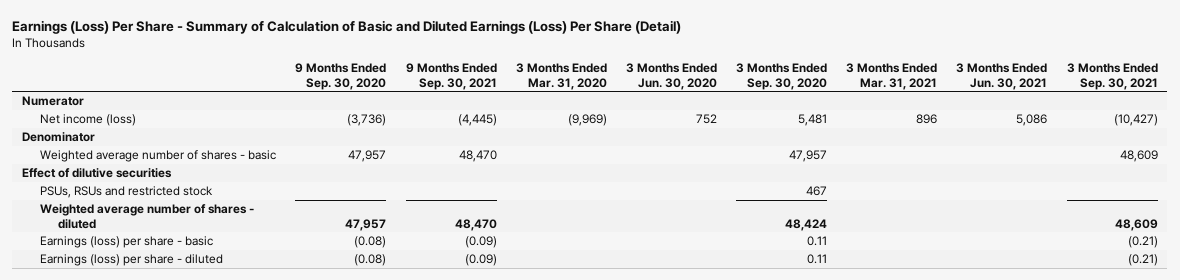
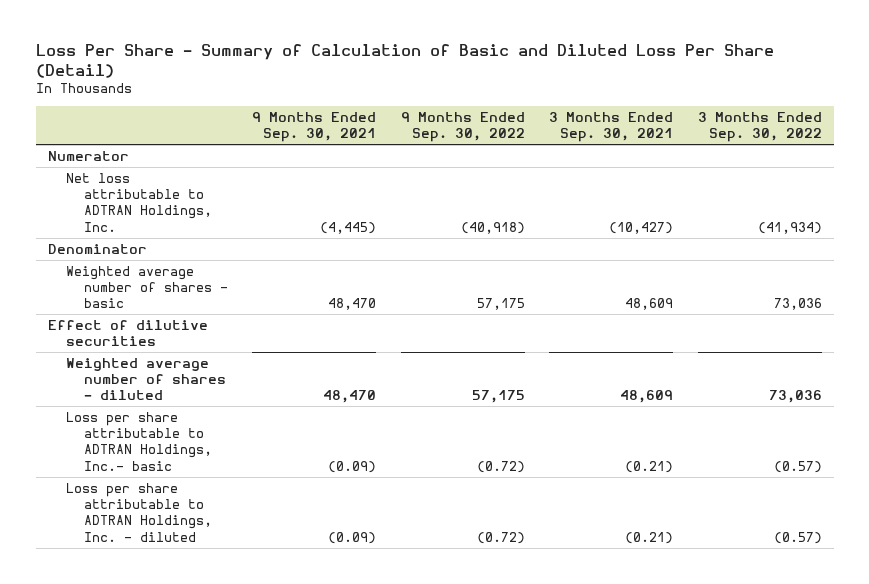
- Earnings (Loss) Per Share - Summary of Calculation of Basic and Diluted Earnings (Loss) Per Share (Detail)
+ Loss Per Share - Summary of Calculation of Basic and Diluted Loss Per Share (Detail)
- | 9 Months Ended Sep. 30, 2020 | 9 Months Ended Sep. 30, 2021 | 3 Months Ended Mar. 31, 2020 | 3 Months Ended Jun. 30, 2020 | 3 Months Ended Sep. 30, 2020 | 3 Months Ended Mar. 31, 2021 | 3 Months Ended Jun. 30, 2021 | 3 Months Ended Sep. 30, 2021
+ | 9 Months Ended Sep. 30, 2021 | 9 Months Ended Sep. 30, 2022 | 3 Months Ended Sep. 30, 2021 | 3 Months Ended Sep. 30, 2022
- Net income (loss) | (3,736) | (4,445) | (9,969) | 752 | 5,481 | 896 | 5,086 | (10,427)
+ Net loss attributable to ADTRAN Holdings, Inc. | (4,445) | (40,918) | (10,427) | (41,934)
- PSUs, RSUs and restricted stock | | | | | 467 | | |
- Earnings (loss) per share - basic | (0.08) | (0.09) | | | 0.11 | | | (0.21)
- Earnings (loss) per share - diluted | (0.08) | (0.09) | | | 0.11 | | | (0.21)
+ Loss per share attributable to ADTRAN Holdings, Inc.- basic | (0.09) | (0.72) | (0.21) | (0.57)
+ Loss per share attributable to ADTRAN Holdings, Inc. - diluted | (0.09) | (0.72) | (0.21) | (0.57)

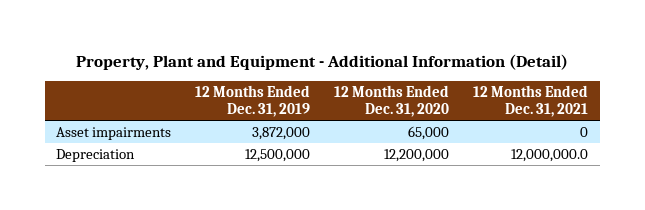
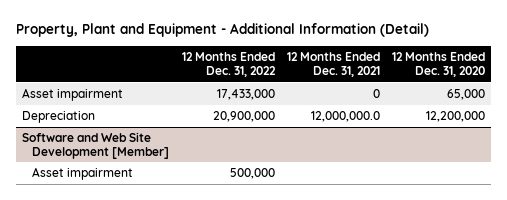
- | 12 Months Ended Dec. 31, 2019 | 12 Months Ended Dec. 31, 2020 | 12 Months Ended Dec. 31, 2021
+ | 12 Months Ended Dec. 31, 2022 | 12 Months Ended Dec. 31, 2021 | 12 Months Ended Dec. 31, 2020
- Asset impairments | 3,872,000 | 65,000 | 0
+ Asset impairment | 17,433,000 | 0 | 65,000
+ Software and Web Site Development [Member]
+ Asset impairment | 500,000 | |

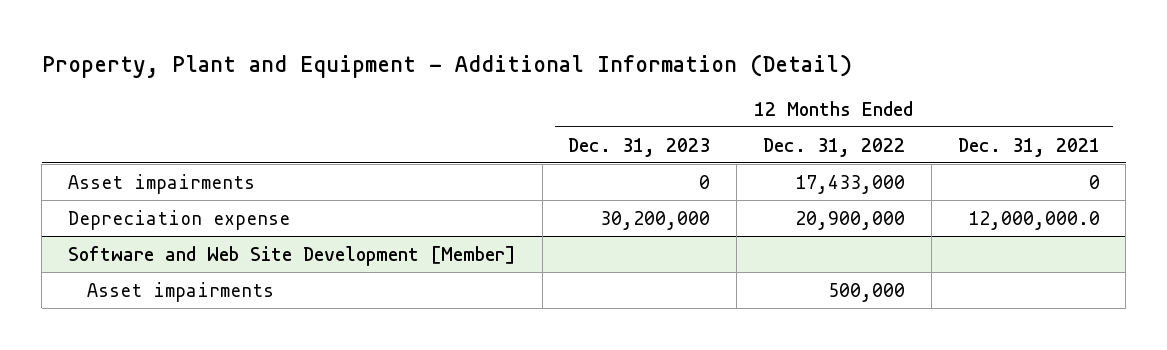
- | 12 Months Ended Dec. 31, 2022 | 12 Months Ended Dec. 31, 2021 | 12 Months Ended Dec. 31, 2020
+ | 12 Months Ended Dec. 31, 2023 | 12 Months Ended Dec. 31, 2022 | 12 Months Ended Dec. 31, 2021
- Asset impairment | 17,433,000 | 0 | 65,000
- Depreciation | 20,900,000 | 12,000,000.0 | 12,200,000
+ Asset impairments | 0 | 17,433,000 | 0
+ Depreciation expense | 30,200,000 | 20,900,000 | 12,000,000.0
@ Software and Web Site Development [Member]
- Asset impairment | 500,000 | |
+ Asset impairments | | 500,000 |

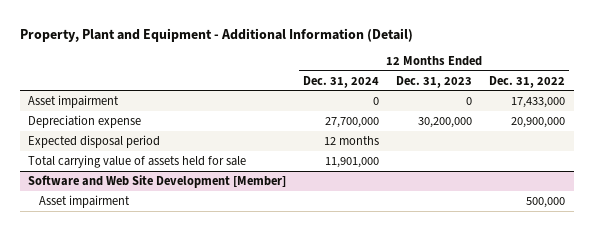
- | 12 Months Ended Dec. 31, 2023 | 12 Months Ended Dec. 31, 2022 | 12 Months Ended Dec. 31, 2021
+ | 12 Months Ended Dec. 31, 2024 | 12 Months Ended Dec. 31, 2023 | 12 Months Ended Dec. 31, 2022
- Asset impairments | 0 | 17,433,000 | 0
+ Asset impairment | 0 | 0 | 17,433,000
+ Expected disposal period | 12 months | |
+ Total carrying value of assets held for sale | 11,901,000 | |
@ Software and Web Site Development [Member]
- Asset impairments | | 500,000 |
+ Asset impairment | | | 500,000

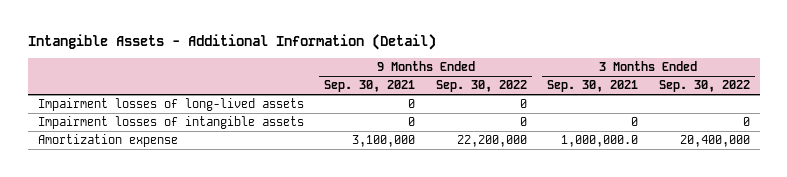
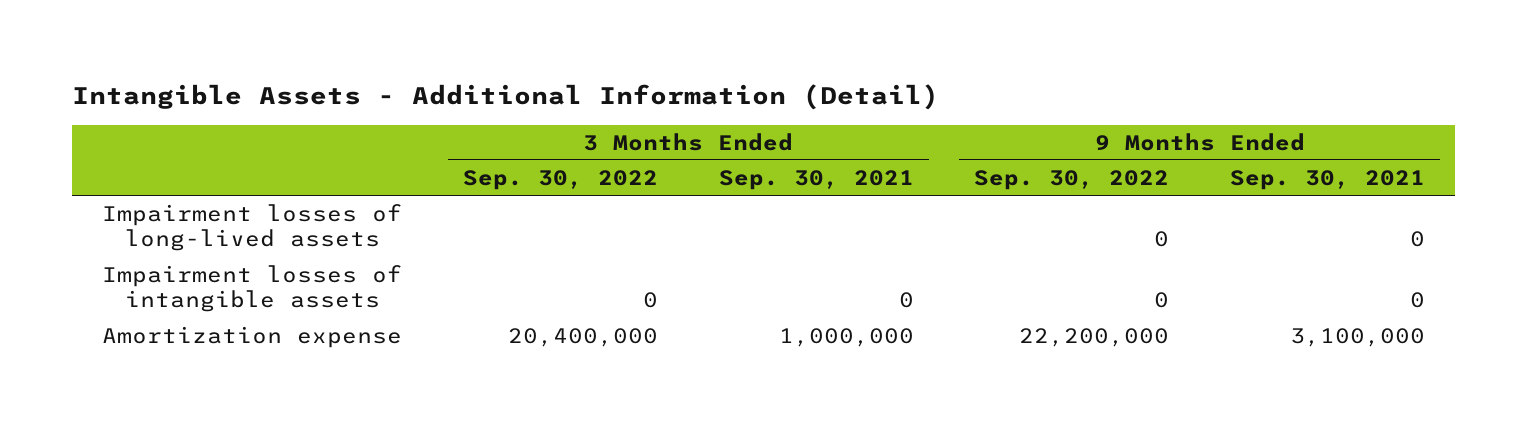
- | 9 Months Ended Sep. 30, 2021 | 9 Months Ended Sep. 30, 2022 | 3 Months Ended Sep. 30, 2021 | 3 Months Ended Sep. 30, 2022
+ | 3 Months Ended Sep. 30, 2022 | 3 Months Ended Sep. 30, 2021 | 9 Months Ended Sep. 30, 2022 | 9 Months Ended Sep. 30, 2021
- Amortization expense | 3,100,000 | 22,200,000 | 1,000,000.0 | 20,400,000
+ Amortization expense | 20,400,000 | 1,000,000 | 22,200,000 | 3,100,000

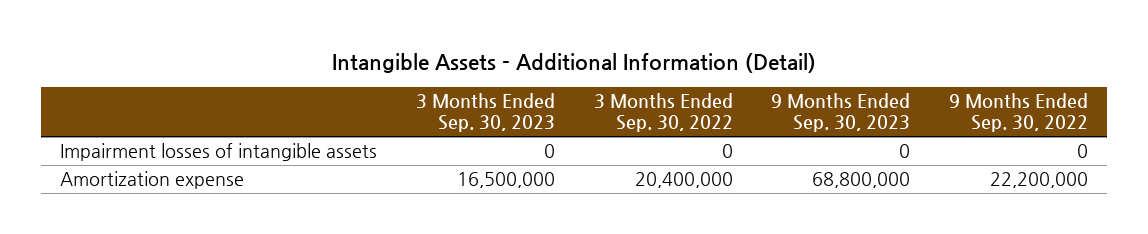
- | 3 Months Ended Sep. 30, 2022 | 3 Months Ended Sep. 30, 2021 | 9 Months Ended Sep. 30, 2022 | 9 Months Ended Sep. 30, 2021
+ | 3 Months Ended Sep. 30, 2023 | 3 Months Ended Sep. 30, 2022 | 9 Months Ended Sep. 30, 2023 | 9 Months Ended Sep. 30, 2022
- Impairment losses of long-lived assets | | | 0 | 0

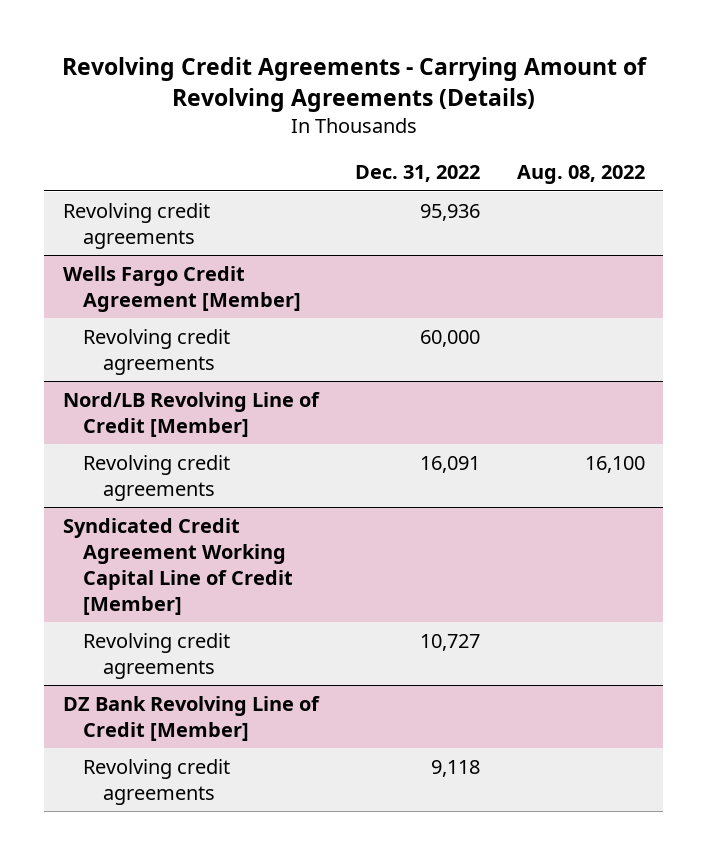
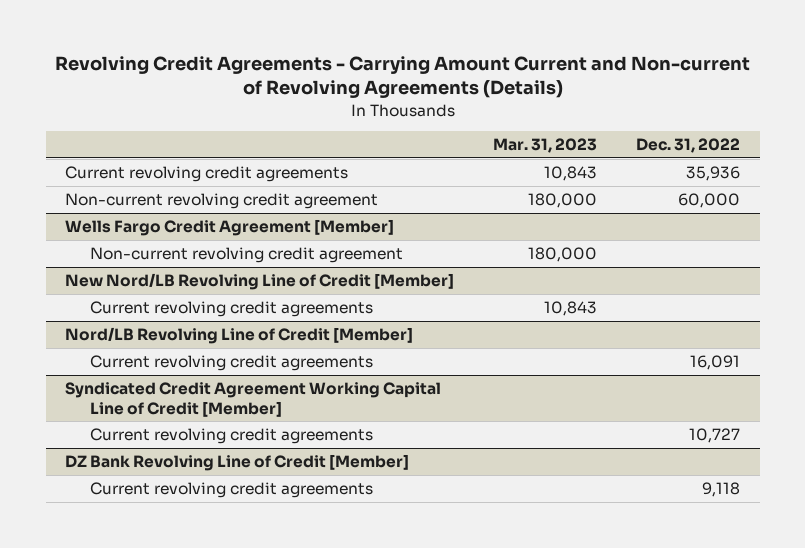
- Revolving Credit Agreements - Carrying Amount of Revolving Agreements (Details)
+ Revolving Credit Agreements - Carrying Amount Current and Non-current of Revolving Agreements (Details)
- | Dec. 31, 2022 | Aug. 08, 2022
+ | Mar. 31, 2023 | Dec. 31, 2022
- Revolving credit agreements | 95,936 |
+ Current revolving credit agreements | 10,843 | 35,936
+ Non-current revolving credit agreement | 180,000 | 60,000
@ Wells Fargo Credit Agreement [Member]
- Revolving credit agreements | 60,000 |
+ Non-current revolving credit agreement | 180,000 |
+ New Nord/LB Revolving Line of Credit [Member]
+ Current revolving credit agreements | 10,843 |
@ Nord/LB Revolving Line of Credit [Member]
- Revolving credit agreements | 16,091 | 16,100
+ Current revolving credit agreements | | 16,091
@ Syndicated Credit Agreement Working Capital Line of Credit [Member]
- Revolving credit agreements | 10,727 |
+ Current revolving credit agreements | | 10,727
@ DZ Bank Revolving Line of Credit [Member]
- Revolving credit agreements | 9,118 |
+ Current revolving credit agreements | | 9,118

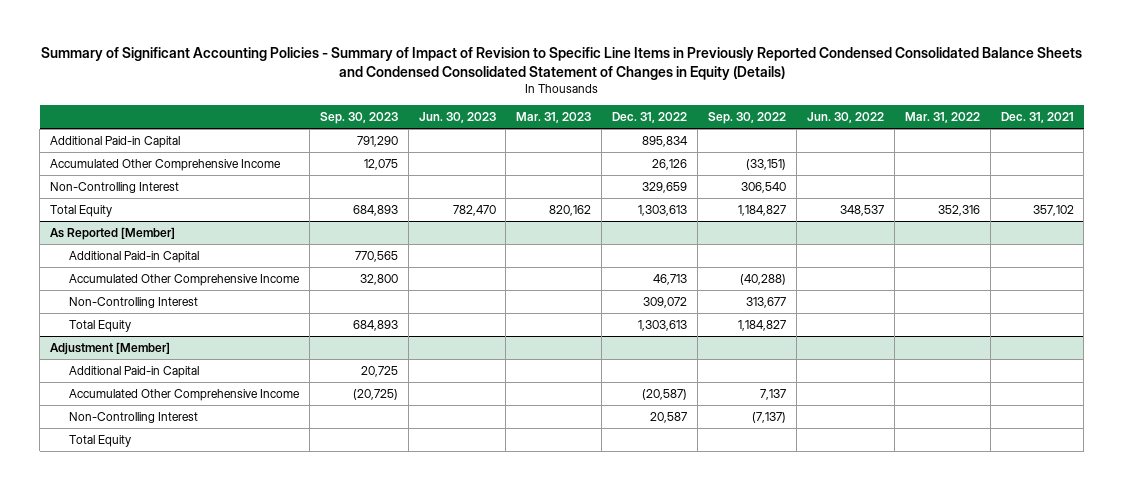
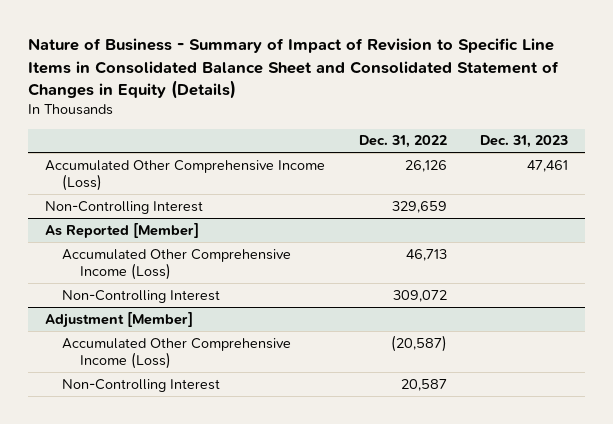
- Summary of Significant Accounting Policies - Summary of Impact of Revision to Specific Line Items in Previously Reported Condensed Consolidated Balance Sheets and Condensed Consolidated Statement of Changes in Equity (Details)
+ Nature of Business - Summary of Impact of Revision to Specific Line Items in Consolidated Balance Sheet and Consolidated Statement of Changes in Equity (Details)
- | Sep. 30, 2023 | Jun. 30, 2023 | Mar. 31, 2023 | Dec. 31, 2022 | Sep. 30, 2022 | Jun. 30, 2022 | Mar. 31, 2022 | Dec. 31, 2021
+ | Dec. 31, 2022 | Dec. 31, 2023
- Additional Paid-in Capital | 791,290 | | | 895,834 | | | |
- Accumulated Other Comprehensive Income | 12,075 | | | 26,126 | (33,151) | | |
+ Accumulated Other Comprehensive Income (Loss) | 26,126 | 47,461
- Total Equity | 684,893 | 782,470 | 820,162 | 1,303,613 | 1,184,827 | 348,537 | 352,316 | 357,102
@ As Reported [Member]
- Additional Paid-in Capital | 770,565 | | | | | | |
- Accumulated Other Comprehensive Income | 32,800 | | | 46,713 | (40,288) | | |
+ Accumulated Other Comprehensive Income (Loss) | 46,713 |
- Total Equity | 684,893 | | | 1,303,613 | 1,184,827 | | |
@ Adjustment [Member]
- Additional Paid-in Capital | 20,725 | | | | | | |
- Accumulated Other Comprehensive Income | (20,725) | | | (20,587) | 7,137 | | |
+ Accumulated Other Comprehensive Income (Loss) | (20,587) |
- Total Equity

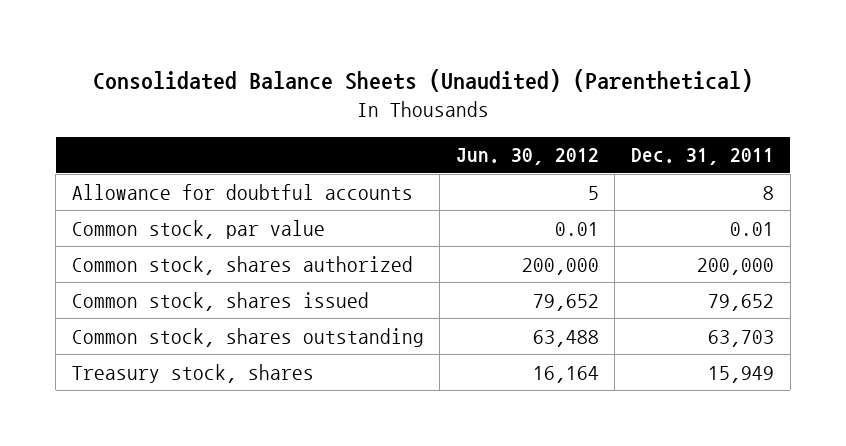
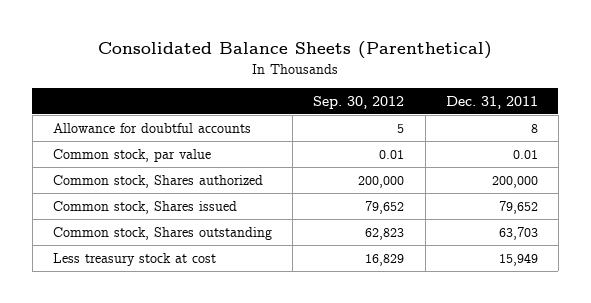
- Consolidated Balance Sheets (Unaudited) (Parenthetical)
+ Consolidated Balance Sheets (Parenthetical)
- | Jun. 30, 2012 | Dec. 31, 2011
+ | Sep. 30, 2012 | Dec. 31, 2011
- Common stock, shares authorized | 200,000 | 200,000
- Common stock, shares issued | 79,652 | 79,652
- Common stock, shares outstanding | 63,488 | 63,703
- Treasury stock, shares | 16,164 | 15,949
+ Common stock, Shares authorized | 200,000 | 200,000
+ Common stock, Shares issued | 79,652 | 79,652
+ Common stock, Shares outstanding | 62,823 | 63,703
+ Less treasury stock at cost | 16,829 | 15,949

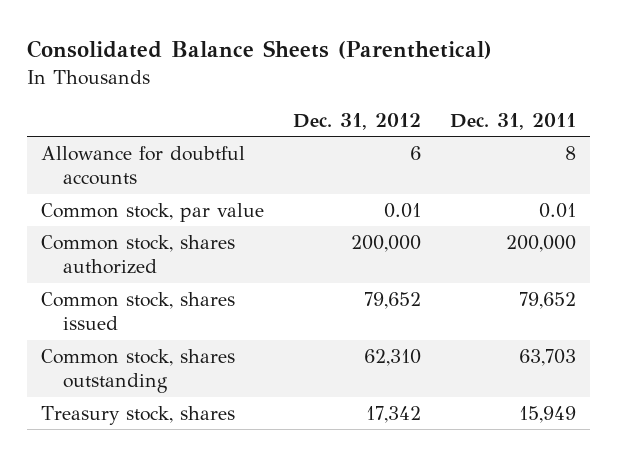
- | Sep. 30, 2012 | Dec. 31, 2011
+ | Dec. 31, 2012 | Dec. 31, 2011
- Common stock, Shares authorized | 200,000 | 200,000
- Common stock, Shares issued | 79,652 | 79,652
- Common stock, Shares outstanding | 62,823 | 63,703
- Less treasury stock at cost | 16,829 | 15,949
+ Common stock, shares authorized | 200,000 | 200,000
+ Common stock, shares issued | 79,652 | 79,652
+ Common stock, shares outstanding | 62,310 | 63,703
+ Treasury stock, shares | 17,342 | 15,949

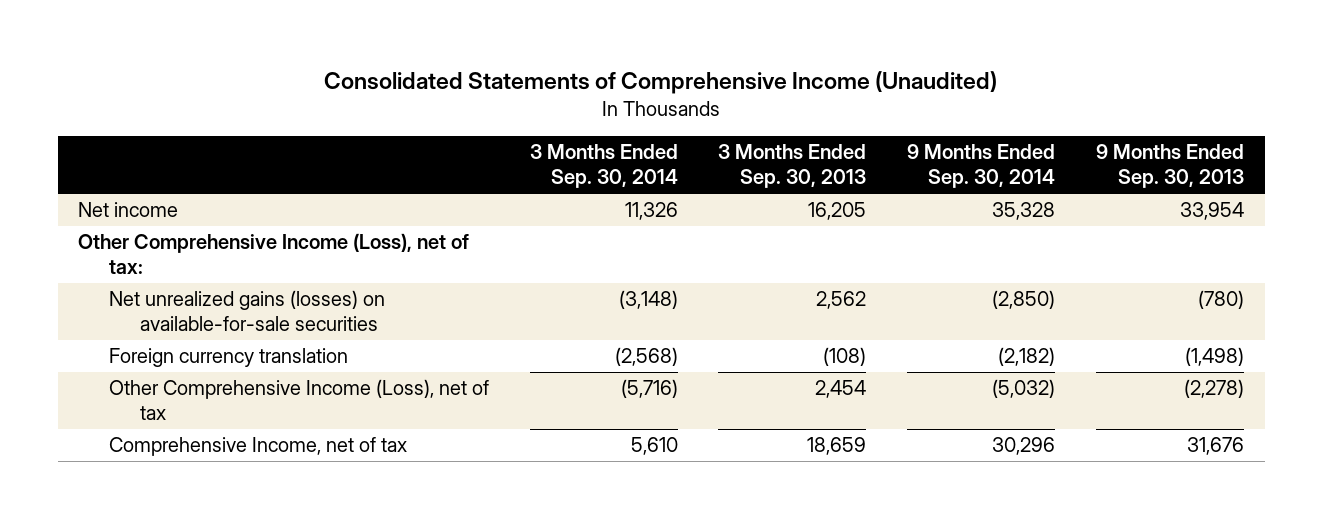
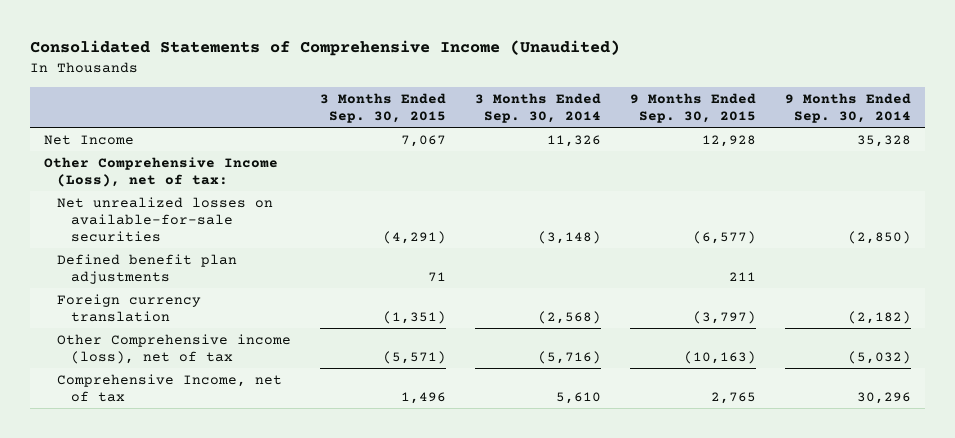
- | 3 Months Ended Sep. 30, 2014 | 3 Months Ended Sep. 30, 2013 | 9 Months Ended Sep. 30, 2014 | 9 Months Ended Sep. 30, 2013
+ | 3 Months Ended Sep. 30, 2015 | 3 Months Ended Sep. 30, 2014 | 9 Months Ended Sep. 30, 2015 | 9 Months Ended Sep. 30, 2014
- Net income | 11,326 | 16,205 | 35,328 | 33,954
+ Net Income | 7,067 | 11,326 | 12,928 | 35,328
- Net unrealized gains (losses) on available-for-sale securities | (3,148) | 2,562 | (2,850) | (780)
+ Net unrealized losses on available-for-sale securities | (4,291) | (3,148) | (6,577) | (2,850)
+ Defined benefit plan adjustments | 71 | | 211 |
- Other Comprehensive Income (Loss), net of tax | (5,716) | 2,454 | (5,032) | (2,278)
+ Other Comprehensive income (loss), net of tax | (5,571) | (5,716) | (10,163) | (5,032)

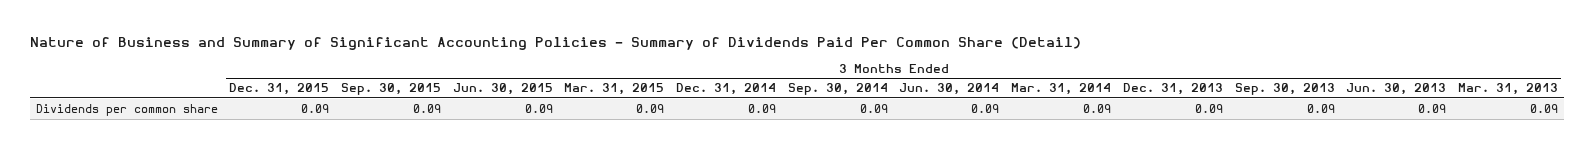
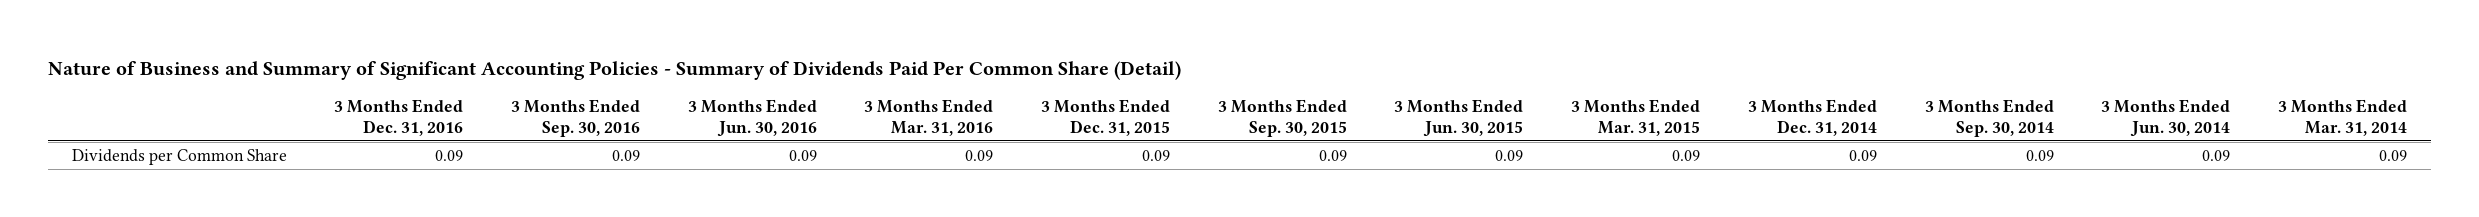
- | 3 Months Ended Dec. 31, 2015 | 3 Months Ended Sep. 30, 2015 | 3 Months Ended Jun. 30, 2015 | 3 Months Ended Mar. 31, 2015 | 3 Months Ended Dec. 31, 2014 | 3 Months Ended Sep. 30, 2014 | 3 Months Ended Jun. 30, 2014 | 3 Months Ended Mar. 31, 2014 | 3 Months Ended Dec. 31, 2013 | 3 Months Ended Sep. 30, 2013 | 3 Months Ended Jun. 30, 2013 | 3 Months Ended Mar. 31, 2013
+ | 3 Months Ended Dec. 31, 2016 | 3 Months Ended Sep. 30, 2016 | 3 Months Ended Jun. 30, 2016 | 3 Months Ended Mar. 31, 2016 | 3 Months Ended Dec. 31, 2015 | 3 Months Ended Sep. 30, 2015 | 3 Months Ended Jun. 30, 2015 | 3 Months Ended Mar. 31, 2015 | 3 Months Ended Dec. 31, 2014 | 3 Months Ended Sep. 30, 2014 | 3 Months Ended Jun. 30, 2014 | 3 Months Ended Mar. 31, 2014
- Dividends per common share | 0.09 | 0.09 | 0.09 | 0.09 | 0.09 | 0.09 | 0.09 | 0.09 | 0.09 | 0.09 | 0.09 | 0.09
+ Dividends per Common Share | 0.09 | 0.09 | 0.09 | 0.09 | 0.09 | 0.09 | 0.09 | 0.09 | 0.09 | 0.09 | 0.09 | 0.09

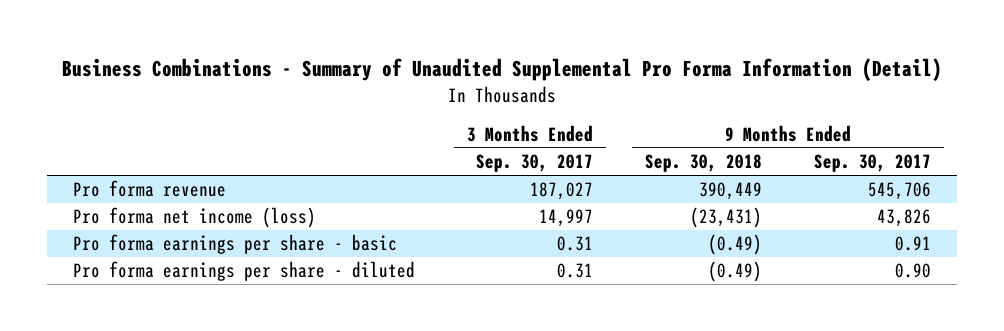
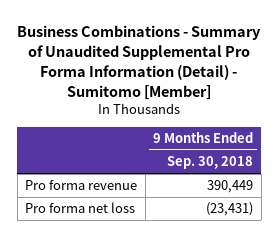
- Business Combinations - Summary of Unaudited Supplemental Pro Forma Information (Detail)
+ Business Combinations - Summary of Unaudited Supplemental Pro Forma Information (Detail) - Sumitomo [Member]
- | 3 Months Ended Sep. 30, 2017 | 9 Months Ended Sep. 30, 2018 | 9 Months Ended Sep. 30, 2017
+ | 9 Months Ended Sep. 30, 2018
- Pro forma net income (loss) | 14,997 | (23,431) | 43,826
- Pro forma earnings per share - basic | 0.31 | (0.49) | 0.91
- Pro forma earnings per share - diluted | 0.31 | (0.49) | 0.90
+ Pro forma net loss | (23,431)

